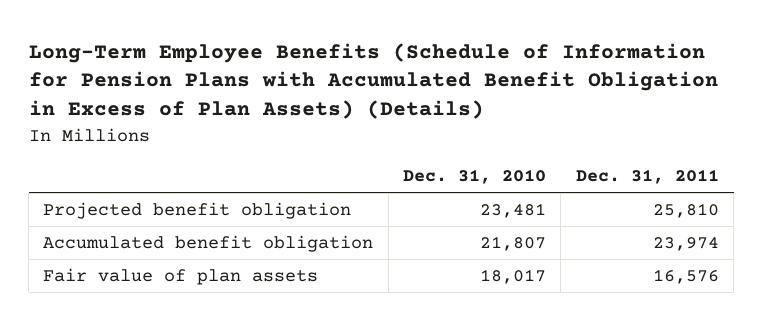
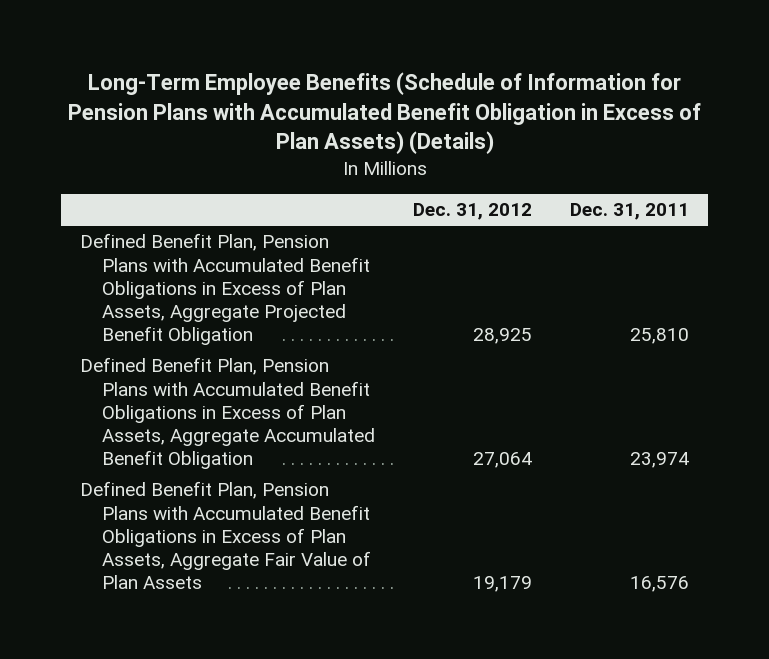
- | Dec. 31, 2010 | Dec. 31, 2011
+ | Dec. 31, 2012 | Dec. 31, 2011
- Projected benefit obligation | 23,481 | 25,810
- Accumulated benefit obligation | 21,807 | 23,974
- Fair value of plan assets | 18,017 | 16,576
+ Defined Benefit Plan, Pension Plans with Accumulated Benefit Obligations in Excess of Plan Assets, Aggregate Projected Benefit Obligation | 28,925 | 25,810
+ Defined Benefit Plan, Pension Plans with Accumulated Benefit Obligations in Excess of Plan Assets, Aggregate Accumulated Benefit Obligation | 27,064 | 23,974
+ Defined Benefit Plan, Pension Plans with Accumulated Benefit Obligations in Excess of Plan Assets, Aggregate Fair Value of Plan Assets | 19,179 | 16,576

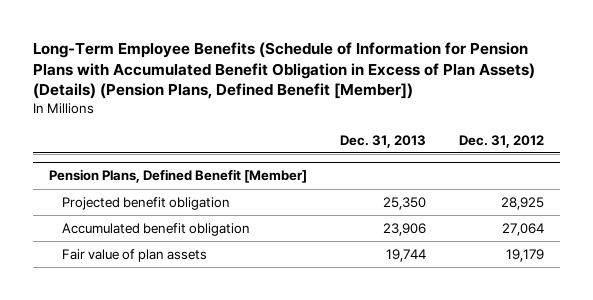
- Long-Term Employee Benefits (Schedule of Information for Pension Plans with Accumulated Benefit Obligation in Excess of Plan Assets) (Details)
+ Long-Term Employee Benefits (Schedule of Information for Pension Plans with Accumulated Benefit Obligation in Excess of Plan Assets) (Details) (Pension Plans, Defined Benefit [Member])
- | Dec. 31, 2012 | Dec. 31, 2011
+ | Dec. 31, 2013 | Dec. 31, 2012
- Defined Benefit Plan, Pension Plans with Accumulated Benefit Obligations in Excess of Plan Assets, Aggregate Projected Benefit Obligation | 28,925 | 25,810
- Defined Benefit Plan, Pension Plans with Accumulated Benefit Obligations in Excess of Plan Assets, Aggregate Accumulated Benefit Obligation | 27,064 | 23,974
- Defined Benefit Plan, Pension Plans with Accumulated Benefit Obligations in Excess of Plan Assets, Aggregate Fair Value of Plan Assets | 19,179 | 16,576
+ Pension Plans, Defined Benefit [Member]
+ Projected benefit obligation | 25,350 | 28,925
+ Accumulated benefit obligation | 23,906 | 27,064
+ Fair value of plan assets | 19,744 | 19,179

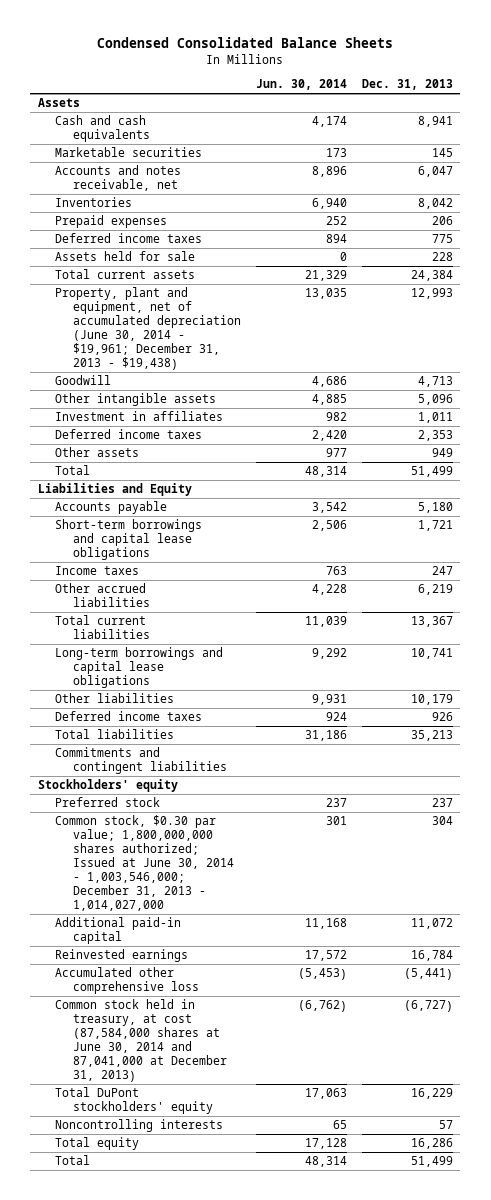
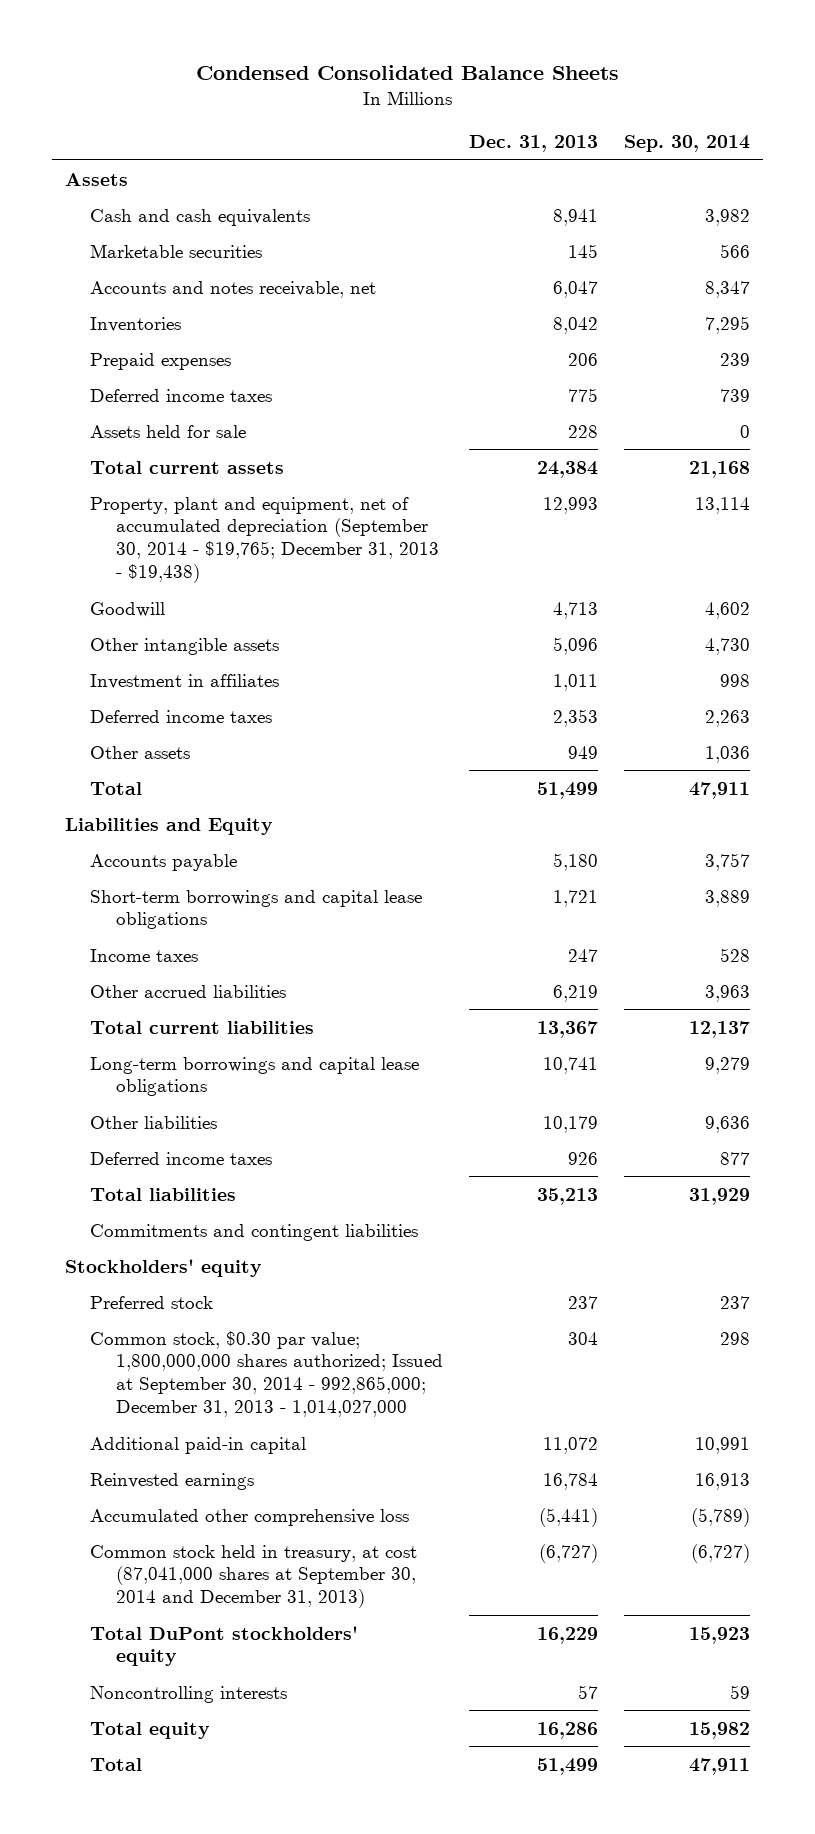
- | Jun. 30, 2014 | Dec. 31, 2013
+ | Dec. 31, 2013 | Sep. 30, 2014
- Property, plant and equipment, net of accumulated depreciation (June 30, 2014 - $19,961; December 31, 2013 - $19,438) | 13,035 | 12,993
+ Property, plant and equipment, net of accumulated depreciation (September 30, 2014 - $19,765; December 31, 2013 - $19,438) | 12,993 | 13,114
- Common stock, $0.30 par value; 1,800,000,000 shares authorized; Issued at June 30, 2014 - 1,003,546,000; December 31, 2013 - 1,014,027,000 | 301 | 304
+ Common stock, $0.30 par value; 1,800,000,000 shares authorized; Issued at September 30, 2014 - 992,865,000; December 31, 2013 - 1,014,027,000 | 304 | 298
- Common stock held in treasury, at cost (87,584,000 shares at June 30, 2014 and 87,041,000 at December 31, 2013) | (6,762) | (6,727)
+ Common stock held in treasury, at cost (87,041,000 shares at September 30, 2014 and December 31, 2013) | (6,727) | (6,727)

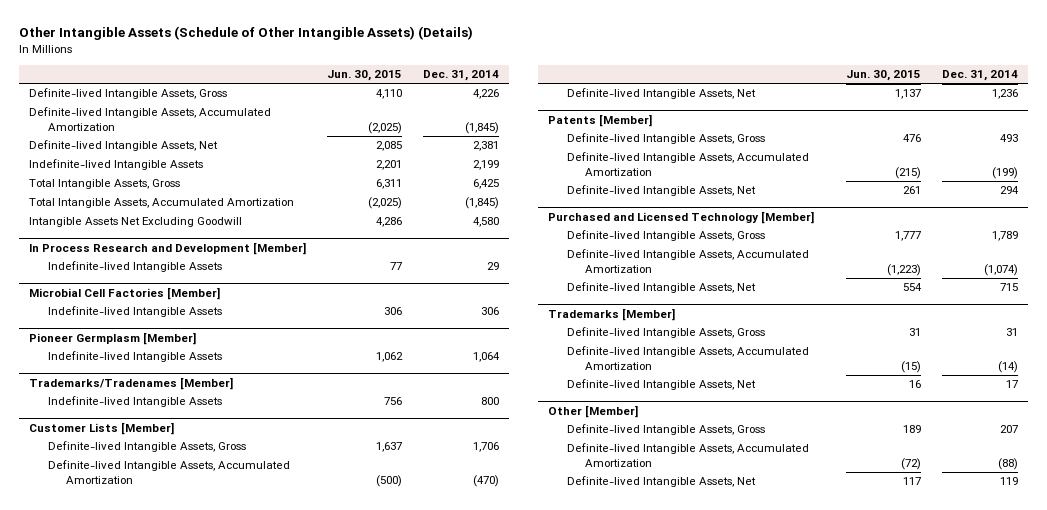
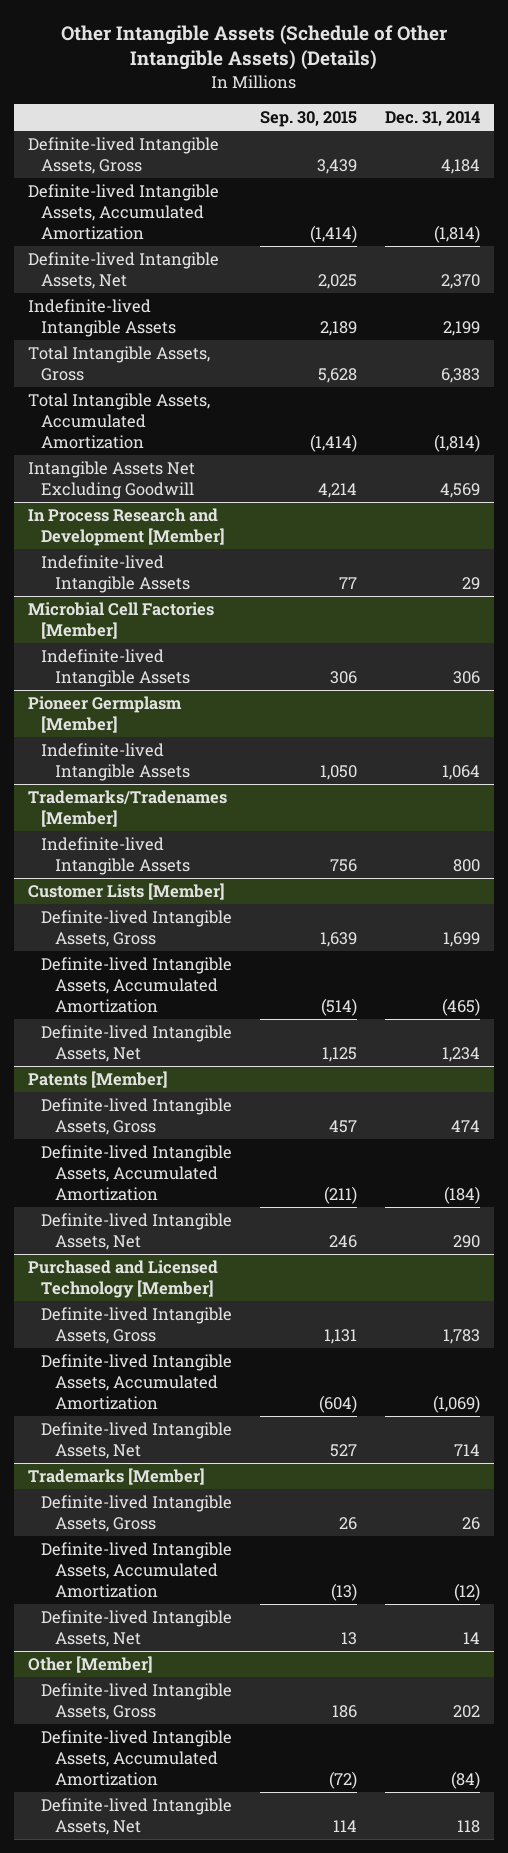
- | Jun. 30, 2015 | Dec. 31, 2014
+ | Sep. 30, 2015 | Dec. 31, 2014
- Definite-lived Intangible Assets, Gross | 4,110 | 4,226
- Definite-lived Intangible Assets, Accumulated Amortization | (2,025) | (1,845)
- Definite-lived Intangible Assets, Net | 2,085 | 2,381
+ Definite-lived Intangible Assets, Gross | 3,439 | 4,184
+ Definite-lived Intangible Assets, Accumulated Amortization | (1,414) | (1,814)
+ Definite-lived Intangible Assets, Net | 2,025 | 2,370
- Total Intangible Assets, Gross | 6,311 | 6,425
- Total Intangible Assets, Accumulated Amortization | (2,025) | (1,845)
- Intangible Assets Net Excluding Goodwill | 4,286 | 4,580
+ Total Intangible Assets, Gross | 5,628 | 6,383
+ Total Intangible Assets, Accumulated Amortization | (1,414) | (1,814)
+ Intangible Assets Net Excluding Goodwill | 4,214 | 4,569
@ Customer Lists [Member]
- Definite-lived Intangible Assets, Gross | 1,637 | 1,706
- Definite-lived Intangible Assets, Accumulated Amortization | (500) | (470)
- Definite-lived Intangible Assets, Net | 1,137 | 1,236
+ Definite-lived Intangible Assets, Gross | 1,639 | 1,699
+ Definite-lived Intangible Assets, Accumulated Amortization | (514) | (465)
+ Definite-lived Intangible Assets, Net | 1,125 | 1,234
@ Patents [Member]
- Definite-lived Intangible Assets, Gross | 476 | 493
- Definite-lived Intangible Assets, Accumulated Amortization | (215) | (199)
- Definite-lived Intangible Assets, Net | 261 | 294
+ Definite-lived Intangible Assets, Gross | 457 | 474
+ Definite-lived Intangible Assets, Accumulated Amortization | (211) | (184)
+ Definite-lived Intangible Assets, Net | 246 | 290
@ Purchased and Licensed Technology [Member]
- Definite-lived Intangible Assets, Gross | 1,777 | 1,789
- Definite-lived Intangible Assets, Accumulated Amortization | (1,223) | (1,074)
- Definite-lived Intangible Assets, Net | 554 | 715
+ Definite-lived Intangible Assets, Gross | 1,131 | 1,783
+ Definite-lived Intangible Assets, Accumulated Amortization | (604) | (1,069)
+ Definite-lived Intangible Assets, Net | 527 | 714
@ Trademarks [Member]
- Definite-lived Intangible Assets, Gross | 31 | 31
- Definite-lived Intangible Assets, Accumulated Amortization | (15) | (14)
- Definite-lived Intangible Assets, Net | 16 | 17
+ Definite-lived Intangible Assets, Gross | 26 | 26
+ Definite-lived Intangible Assets, Accumulated Amortization | (13) | (12)
+ Definite-lived Intangible Assets, Net | 13 | 14
@ Other [Member]
- Definite-lived Intangible Assets, Gross | 189 | 207
- Definite-lived Intangible Assets, Accumulated Amortization | (72) | (88)
- Definite-lived Intangible Assets, Net | 117 | 119
+ Definite-lived Intangible Assets, Gross | 186 | 202
+ Definite-lived Intangible Assets, Accumulated Amortization | (72) | (84)
+ Definite-lived Intangible Assets, Net | 114 | 118

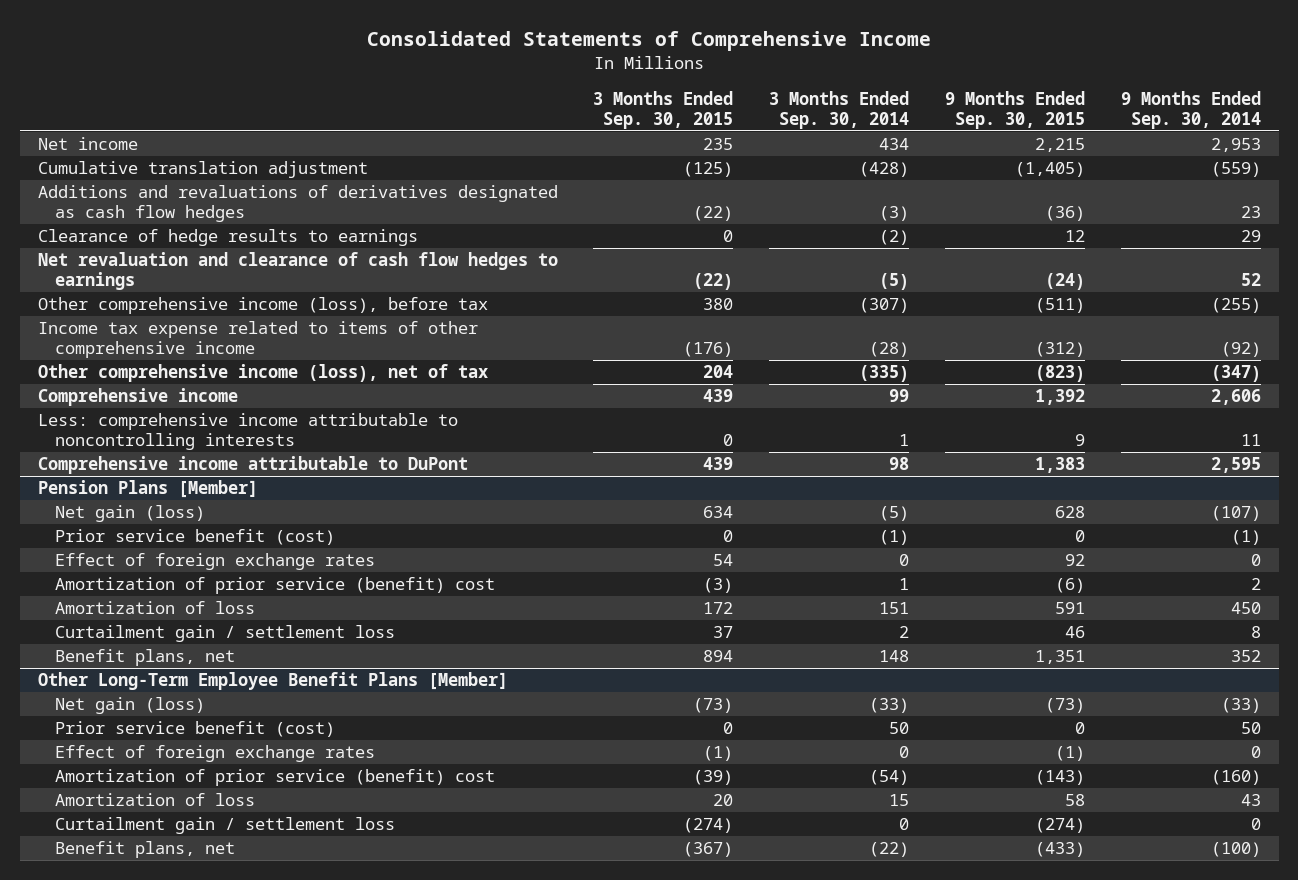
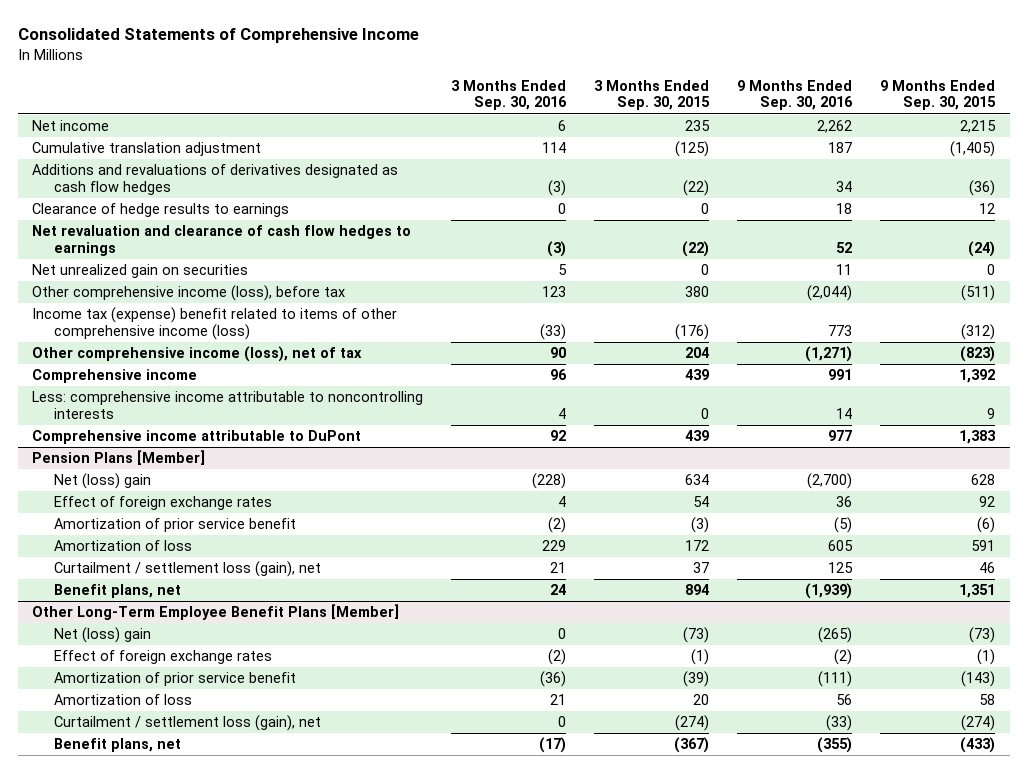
- | 3 Months Ended Sep. 30, 2015 | 3 Months Ended Sep. 30, 2014 | 9 Months Ended Sep. 30, 2015 | 9 Months Ended Sep. 30, 2014
+ | 3 Months Ended Sep. 30, 2016 | 3 Months Ended Sep. 30, 2015 | 9 Months Ended Sep. 30, 2016 | 9 Months Ended Sep. 30, 2015
+ Net unrealized gain on securities | 5 | 0 | 11 | 0
- Income tax expense related to items of other comprehensive income | (176) | (28) | (312) | (92)
+ Income tax (expense) benefit related to items of other comprehensive income (loss) | (33) | (176) | 773 | (312)
@ Pension Plans [Member]
- Net gain (loss) | 634 | (5) | 628 | (107)
- Prior service benefit (cost) | 0 | (1) | 0 | (1)
+ Net (loss) gain | (228) | 634 | (2,700) | 628
- Amortization of prior service (benefit) cost | (3) | 1 | (6) | 2
+ Amortization of prior service benefit | (2) | (3) | (5) | (6)
- Curtailment gain / settlement loss | 37 | 2 | 46 | 8
+ Curtailment / settlement loss (gain), net | 21 | 37 | 125 | 46
@ Other Long-Term Employee Benefit Plans [Member]
- Net gain (loss) | (73) | (33) | (73) | (33)
- Prior service benefit (cost) | 0 | 50 | 0 | 50
+ Net (loss) gain | 0 | (73) | (265) | (73)
- Amortization of prior service (benefit) cost | (39) | (54) | (143) | (160)
+ Amortization of prior service benefit | (36) | (39) | (111) | (143)
- Curtailment gain / settlement loss | (274) | 0 | (274) | 0
+ Curtailment / settlement loss (gain), net | 0 | (274) | (33) | (274)

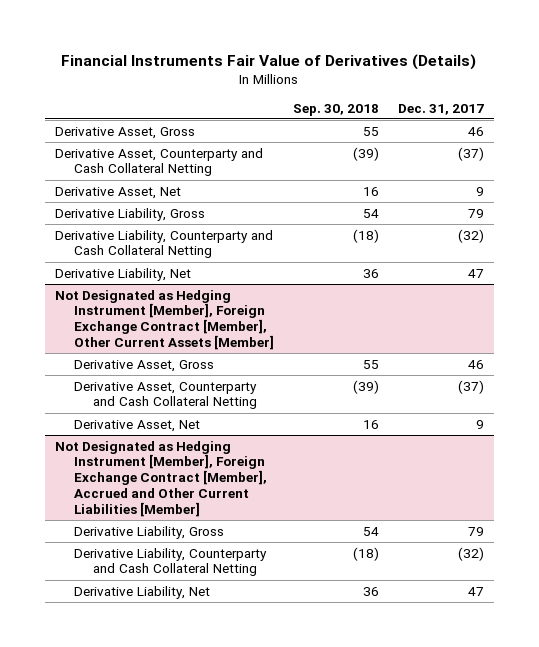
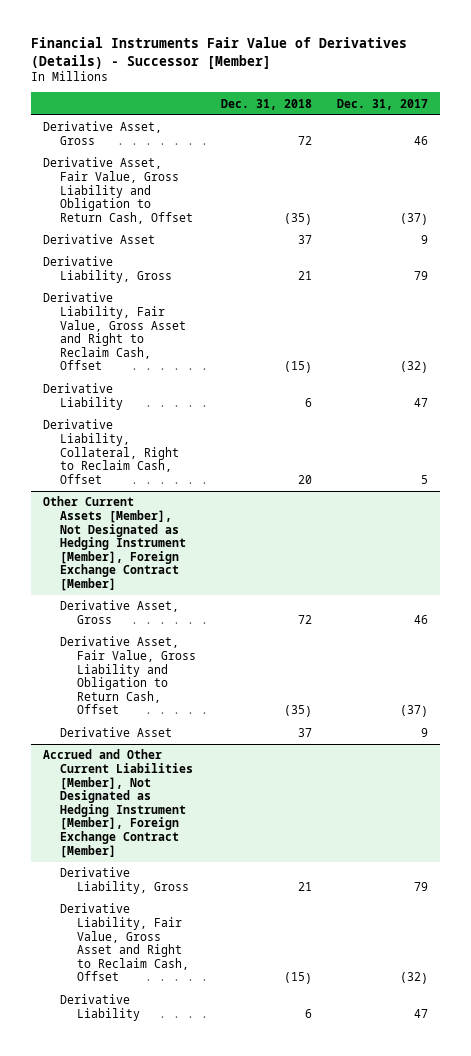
- Financial Instruments Fair Value of Derivatives (Details)
+ Financial Instruments Fair Value of Derivatives (Details) - Successor [Member]
- | Sep. 30, 2018 | Dec. 31, 2017
+ | Dec. 31, 2018 | Dec. 31, 2017
- Derivative Asset, Counterparty and Cash Collateral Netting | (39) | (37)
- Derivative Asset, Net | 16 | 9
+ Derivative Asset, Fair Value, Gross Liability and Obligation to Return Cash, Offset | (35) | (37)
+ Derivative Asset | 37 | 9
- Derivative Liability, Counterparty and Cash Collateral Netting | (18) | (32)
- Derivative Liability, Net | 36 | 47
- Not Designated as Hedging Instrument [Member], Foreign Exchange Contract [Member], Other Current Assets [Member]
+ Derivative Liability, Fair Value, Gross Asset and Right to Reclaim Cash, Offset | (15) | (32)
+ Derivative Liability | 6 | 47
+ Derivative Liability, Collateral, Right to Reclaim Cash, Offset | 20 | 5
+ Other Current Assets [Member], Not Designated as Hedging Instrument [Member], Foreign Exchange Contract [Member]
- Derivative Asset, Counterparty and Cash Collateral Netting | (39) | (37)
- Derivative Asset, Net | 16 | 9
- Not Designated as Hedging Instrument [Member], Foreign Exchange Contract [Member], Accrued and Other Current Liabilities [Member]
+ Derivative Asset, Fair Value, Gross Liability and Obligation to Return Cash, Offset | (35) | (37)
+ Derivative Asset | 37 | 9
+ Accrued and Other Current Liabilities [Member], Not Designated as Hedging Instrument [Member], Foreign Exchange Contract [Member]
- Derivative Liability, Counterparty and Cash Collateral Netting | (18) | (32)
- Derivative Liability, Net | 36 | 47
+ Derivative Liability, Fair Value, Gross Asset and Right to Reclaim Cash, Offset | (15) | (32)
+ Derivative Liability | 6 | 47

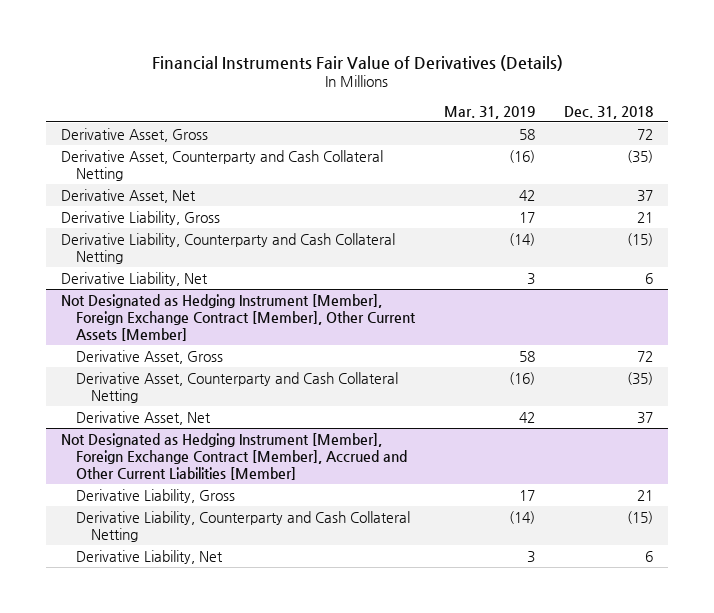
- Financial Instruments Fair Value of Derivatives (Details) - Successor [Member]
+ Financial Instruments Fair Value of Derivatives (Details)
- | Dec. 31, 2018 | Dec. 31, 2017
+ | Mar. 31, 2019 | Dec. 31, 2018
- Derivative Asset, Fair Value, Gross Liability and Obligation to Return Cash, Offset | (35) | (37)
- Derivative Asset | 37 | 9
+ Derivative Asset, Counterparty and Cash Collateral Netting | (16) | (35)
+ Derivative Asset, Net | 42 | 37
- Derivative Liability, Fair Value, Gross Asset and Right to Reclaim Cash, Offset | (15) | (32)
- Derivative Liability | 6 | 47
- Derivative Liability, Collateral, Right to Reclaim Cash, Offset | 20 | 5
- Other Current Assets [Member], Not Designated as Hedging Instrument [Member], Foreign Exchange Contract [Member]
+ Derivative Liability, Counterparty and Cash Collateral Netting | (14) | (15)
+ Derivative Liability, Net | 3 | 6
+ Not Designated as Hedging Instrument [Member], Foreign Exchange Contract [Member], Other Current Assets [Member]
- Derivative Asset, Fair Value, Gross Liability and Obligation to Return Cash, Offset | (35) | (37)
- Derivative Asset | 37 | 9
- Accrued and Other Current Liabilities [Member], Not Designated as Hedging Instrument [Member], Foreign Exchange Contract [Member]
+ Derivative Asset, Counterparty and Cash Collateral Netting | (16) | (35)
+ Derivative Asset, Net | 42 | 37
+ Not Designated as Hedging Instrument [Member], Foreign Exchange Contract [Member], Accrued and Other Current Liabilities [Member]
- Derivative Liability, Fair Value, Gross Asset and Right to Reclaim Cash, Offset | (15) | (32)
- Derivative Liability | 6 | 47
+ Derivative Liability, Counterparty and Cash Collateral Netting | (14) | (15)
+ Derivative Liability, Net | 3 | 6

